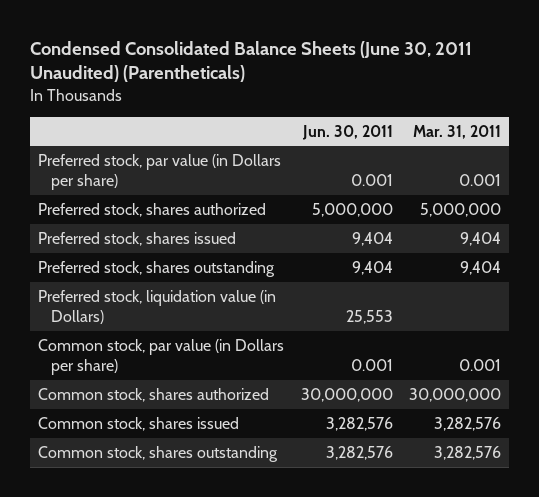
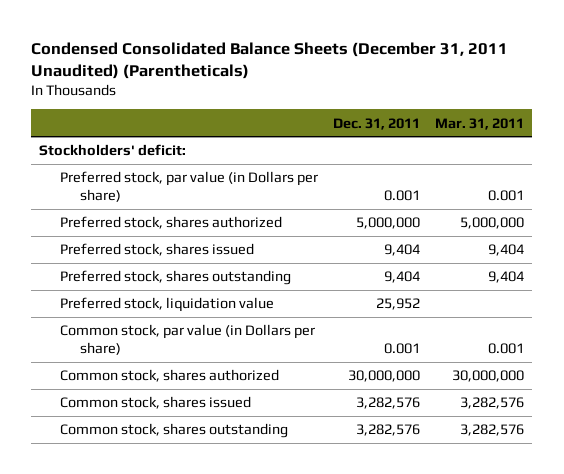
- Condensed Consolidated Balance Sheets (June 30, 2011 Unaudited) (Parentheticals)
+ Condensed Consolidated Balance Sheets (December 31, 2011 Unaudited) (Parentheticals)
- | Jun. 30, 2011 | Mar. 31, 2011
+ | Dec. 31, 2011 | Mar. 31, 2011
+ Stockholders' deficit:
- Preferred stock, liquidation value (in Dollars) | 25,553 |
+ Preferred stock, liquidation value | 25,952 |

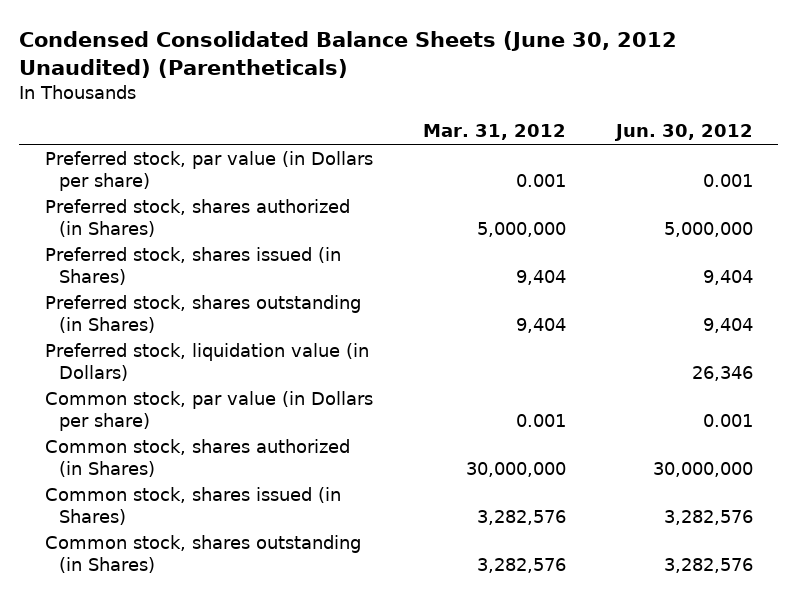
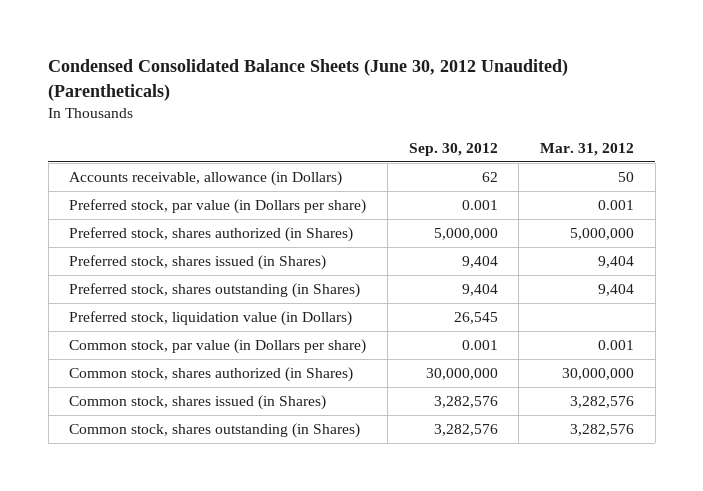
- | Mar. 31, 2012 | Jun. 30, 2012
+ | Sep. 30, 2012 | Mar. 31, 2012
+ Accounts receivable, allowance (in Dollars) | 62 | 50

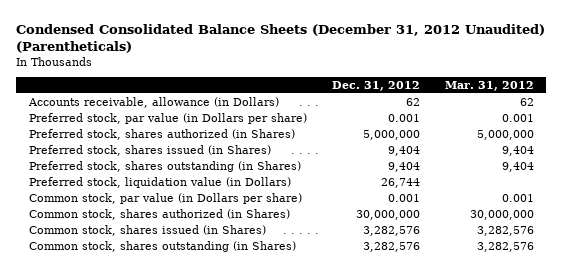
- Condensed Consolidated Balance Sheets (June 30, 2012 Unaudited) (Parentheticals)
+ Condensed Consolidated Balance Sheets (December 31, 2012 Unaudited) (Parentheticals)
- | Sep. 30, 2012 | Mar. 31, 2012
+ | Dec. 31, 2012 | Mar. 31, 2012
- Accounts receivable, allowance (in Dollars) | 62 | 50
+ Accounts receivable, allowance (in Dollars) | 62 | 62

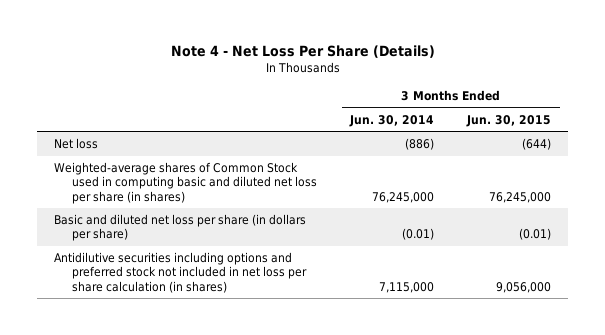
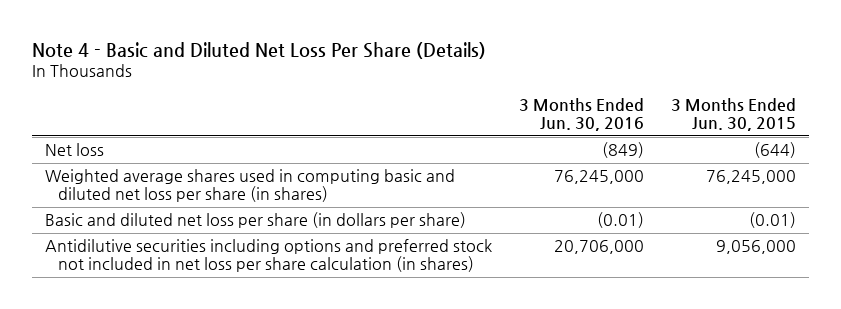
- Note 4 - Net Loss Per Share (Details)
+ Note 4 - Basic and Diluted Net Loss Per Share (Details)
- | 3 Months Ended Jun. 30, 2014 | 3 Months Ended Jun. 30, 2015
+ | 3 Months Ended Jun. 30, 2016 | 3 Months Ended Jun. 30, 2015
- Weighted-average shares of Common Stock used in computing basic and diluted net loss per share (in shares) | 76,245,000 | 76,245,000
+ Weighted average shares used in computing basic and diluted net loss per share (in shares) | 76,245,000 | 76,245,000

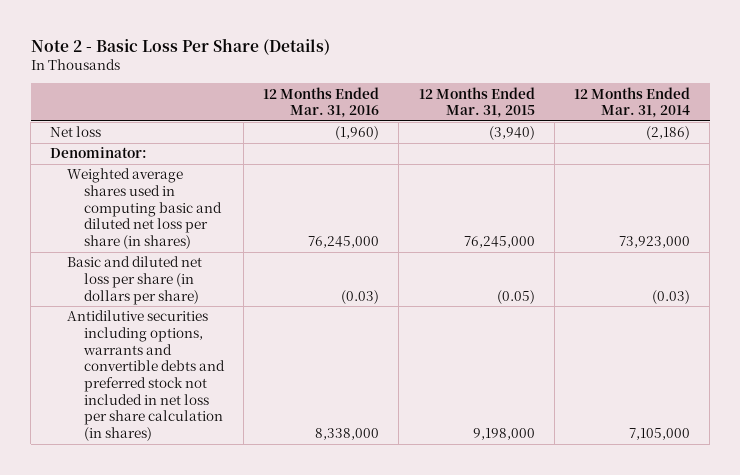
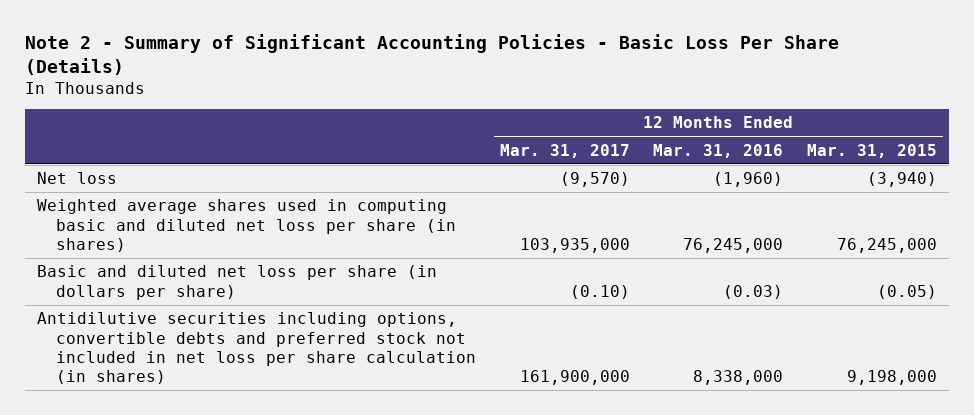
- Note 2 - Basic Loss Per Share (Details)
+ Note 2 - Summary of Significant Accounting Policies - Basic Loss Per Share (Details)
- | 12 Months Ended Mar. 31, 2016 | 12 Months Ended Mar. 31, 2015 | 12 Months Ended Mar. 31, 2014
+ | 12 Months Ended Mar. 31, 2017 | 12 Months Ended Mar. 31, 2016 | 12 Months Ended Mar. 31, 2015
- Denominator:
- Antidilutive securities including options, warrants and convertible debts and preferred stock not included in net loss per share calculation (in shares) | 8,338,000 | 9,198,000 | 7,105,000
+ Antidilutive securities including options, convertible debts and preferred stock not included in net loss per share calculation (in shares) | 161,900,000 | 8,338,000 | 9,198,000

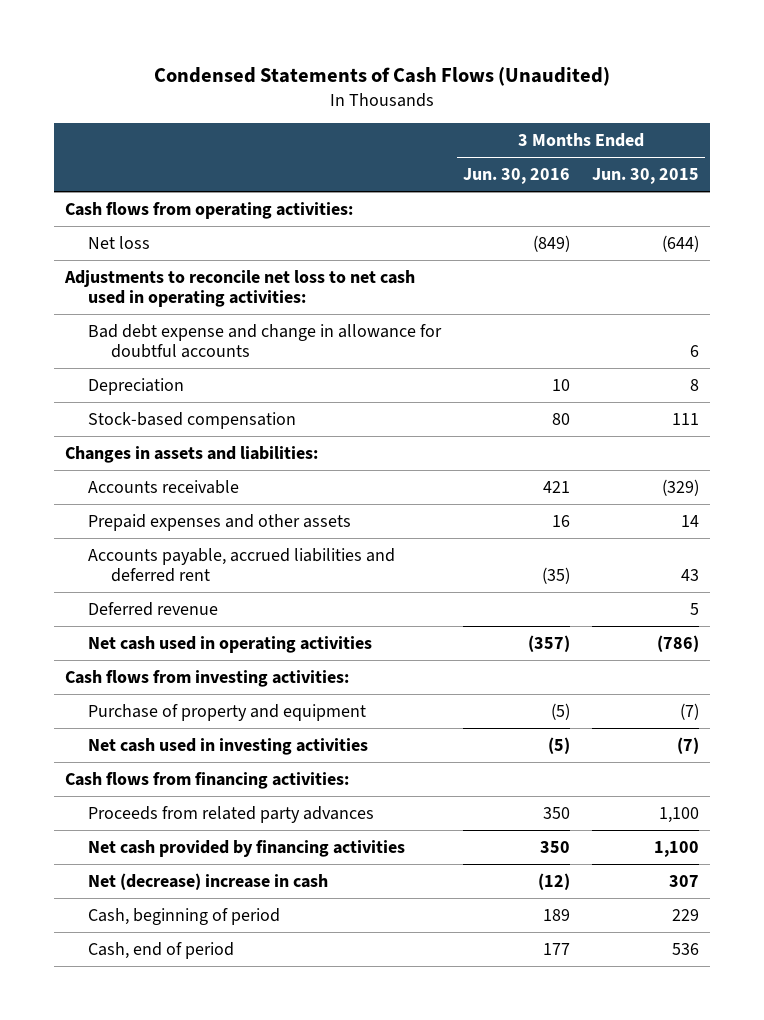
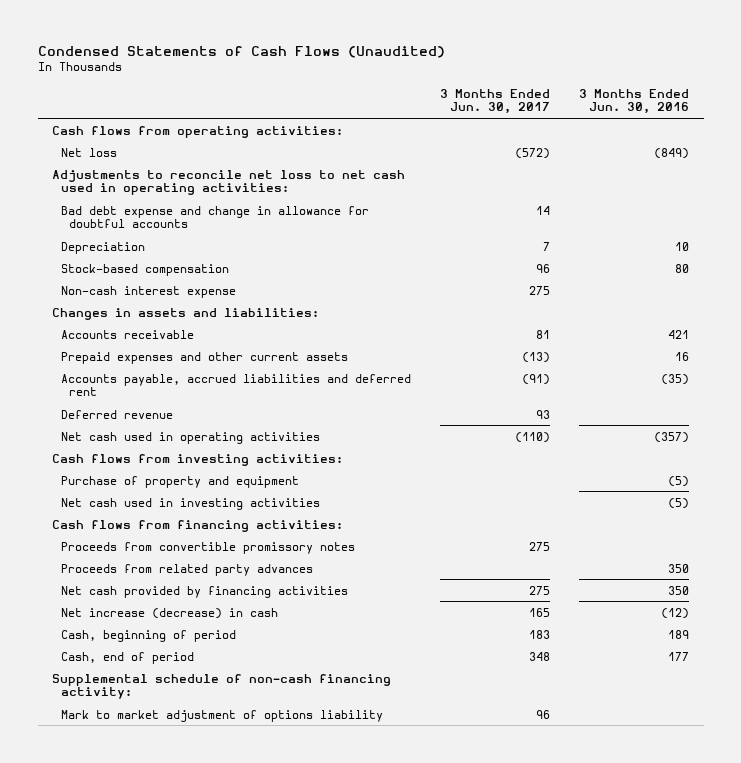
- | 3 Months Ended Jun. 30, 2016 | 3 Months Ended Jun. 30, 2015
+ | 3 Months Ended Jun. 30, 2017 | 3 Months Ended Jun. 30, 2016
+ Non-cash interest expense | 275 |
- Prepaid expenses and other assets | 16 | 14
+ Prepaid expenses and other current assets | (13) | 16
+ Proceeds from convertible promissory notes | 275 |
- Net (decrease) increase in cash | (12) | 307
+ Net increase (decrease) in cash | 165 | (12)
+ Supplemental schedule of non-cash financing activity:
+ Mark to market adjustment of options liability | 96 |

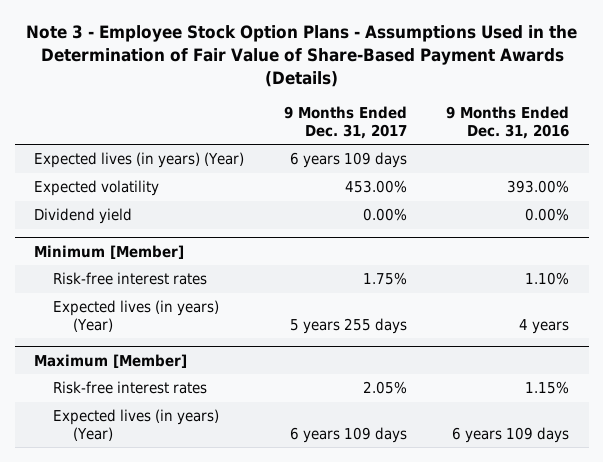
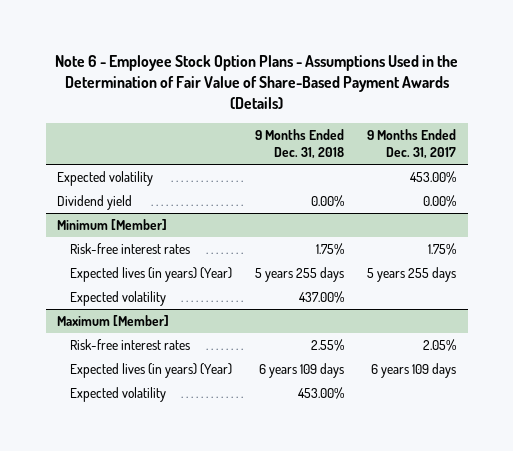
- Note 3 - Employee Stock Option Plans - Assumptions Used in the Determination of Fair Value of Share-Based Payment Awards (Details)
+ Note 6 - Employee Stock Option Plans - Assumptions Used in the Determination of Fair Value of Share-Based Payment Awards (Details)
- | 9 Months Ended Dec. 31, 2017 | 9 Months Ended Dec. 31, 2016
+ | 9 Months Ended Dec. 31, 2018 | 9 Months Ended Dec. 31, 2017
- Expected lives (in years) (Year) | 6 years 109 days |
@ Minimum [Member]
+ Expected volatility | 437.00% |
@ Maximum [Member]
+ Expected volatility | 453.00% |

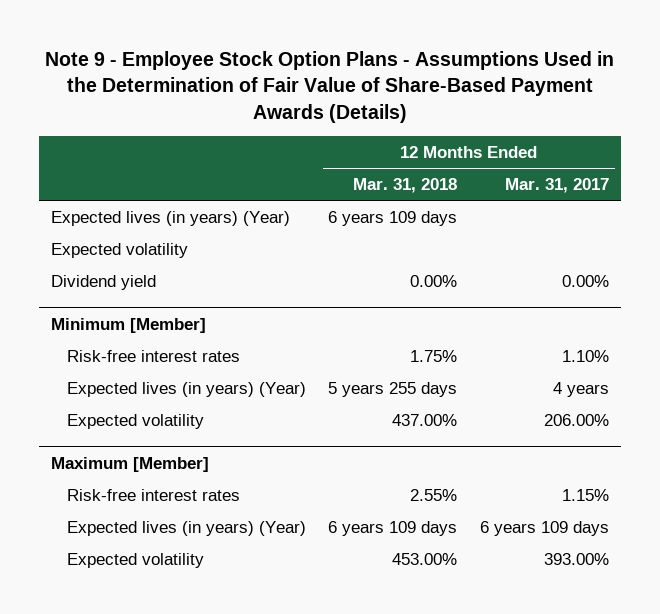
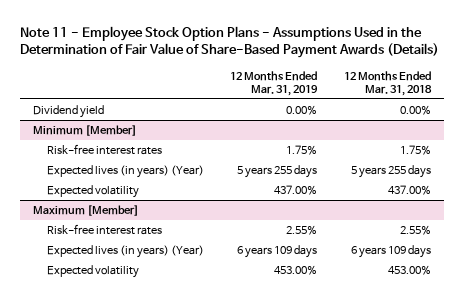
- Note 9 - Employee Stock Option Plans - Assumptions Used in the Determination of Fair Value of Share-Based Payment Awards (Details)
+ Note 11 - Employee Stock Option Plans - Assumptions Used in the Determination of Fair Value of Share-Based Payment Awards (Details)
- | 12 Months Ended Mar. 31, 2018 | 12 Months Ended Mar. 31, 2017
+ | 12 Months Ended Mar. 31, 2019 | 12 Months Ended Mar. 31, 2018
- Expected lives (in years) (Year) | 6 years 109 days |
- Expected volatility

